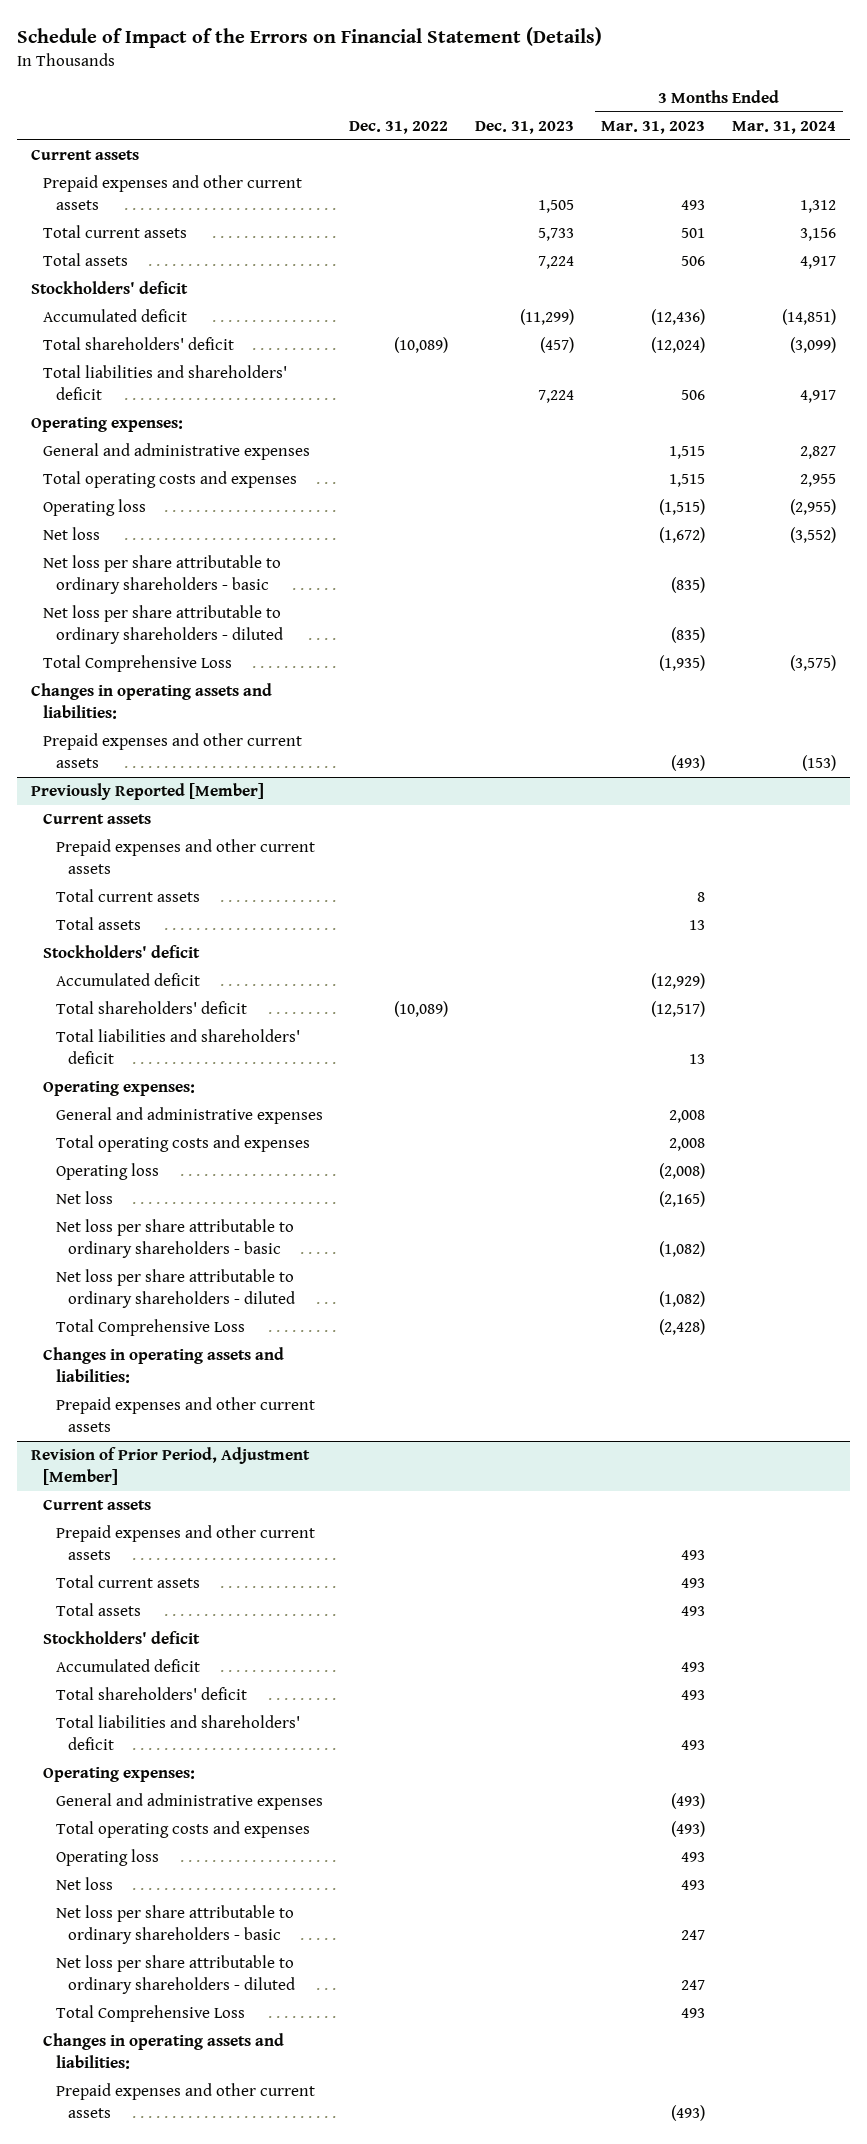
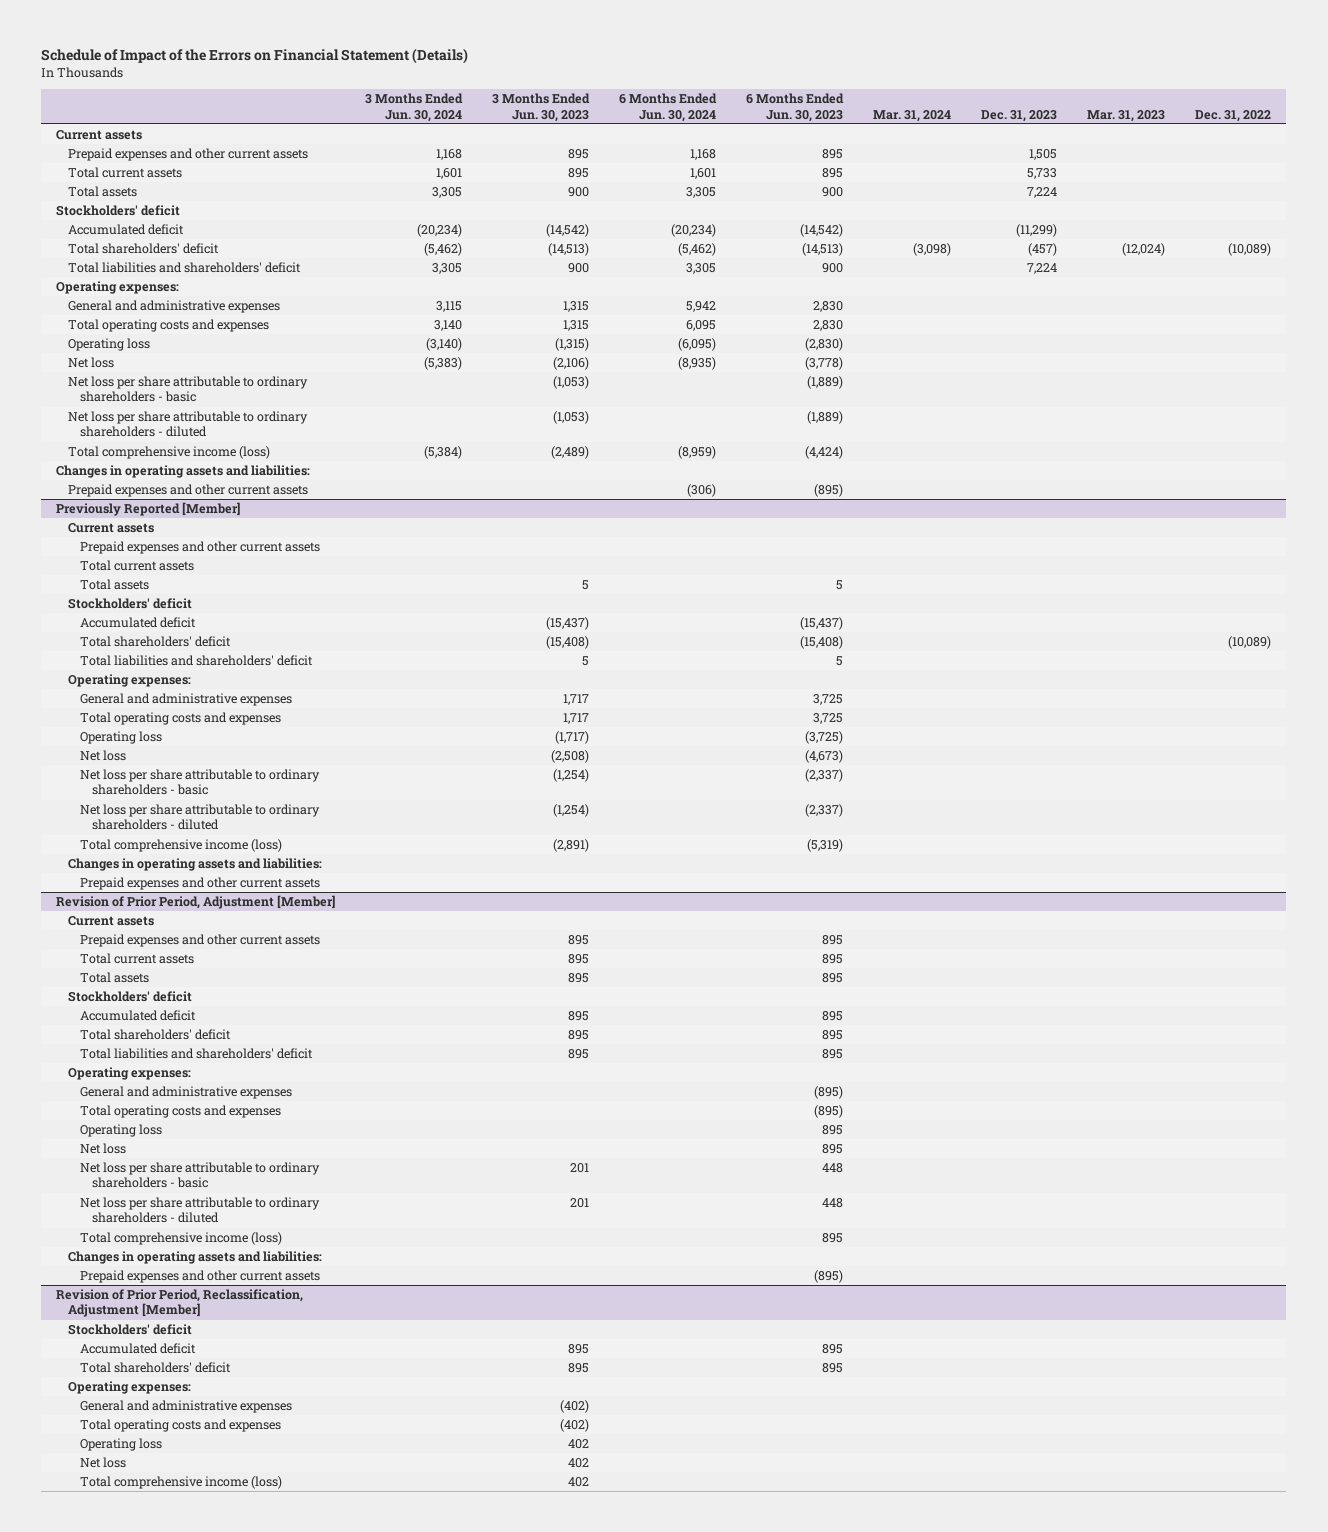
- | Dec. 31, 2022 | Dec. 31, 2023 | 3 Months Ended Mar. 31, 2023 | 3 Months Ended Mar. 31, 2024
+ | 3 Months Ended Jun. 30, 2024 | 3 Months Ended Jun. 30, 2023 | 6 Months Ended Jun. 30, 2024 | 6 Months Ended Jun. 30, 2023 | Mar. 31, 2024 | Dec. 31, 2023 | Mar. 31, 2023 | Dec. 31, 2022
- Total Comprehensive Loss | | | (1,935) | (3,575)
+ Total comprehensive income (loss) | (5,384) | (2,489) | (8,959) | (4,424) | | | |
@ Previously Reported [Member]
- Total Comprehensive Loss | | | (2,428) |
+ Total comprehensive income (loss) | | (2,891) | | (5,319) | | | |
@ Revision of Prior Period, Adjustment [Member]
- Total Comprehensive Loss | | | 493 |
+ Total comprehensive income (loss) | | | | 895 | | | |
+ Revision of Prior Period, Reclassification, Adjustment [Member]
+ Stockholders' deficit
+ Accumulated deficit | | 895 | | 895 | | | |
+ Total shareholders' deficit | | 895 | | 895 | | | |
+ Operating expenses:
+ General and administrative expenses | | (402) | | | | | |
+ Total operating costs and expenses | | (402) | | | | | |
+ Operating loss | | 402 | | | | | |
+ Net loss | | 402 | | | | | |
+ Total comprehensive income (loss) | | 402 | | | | | |

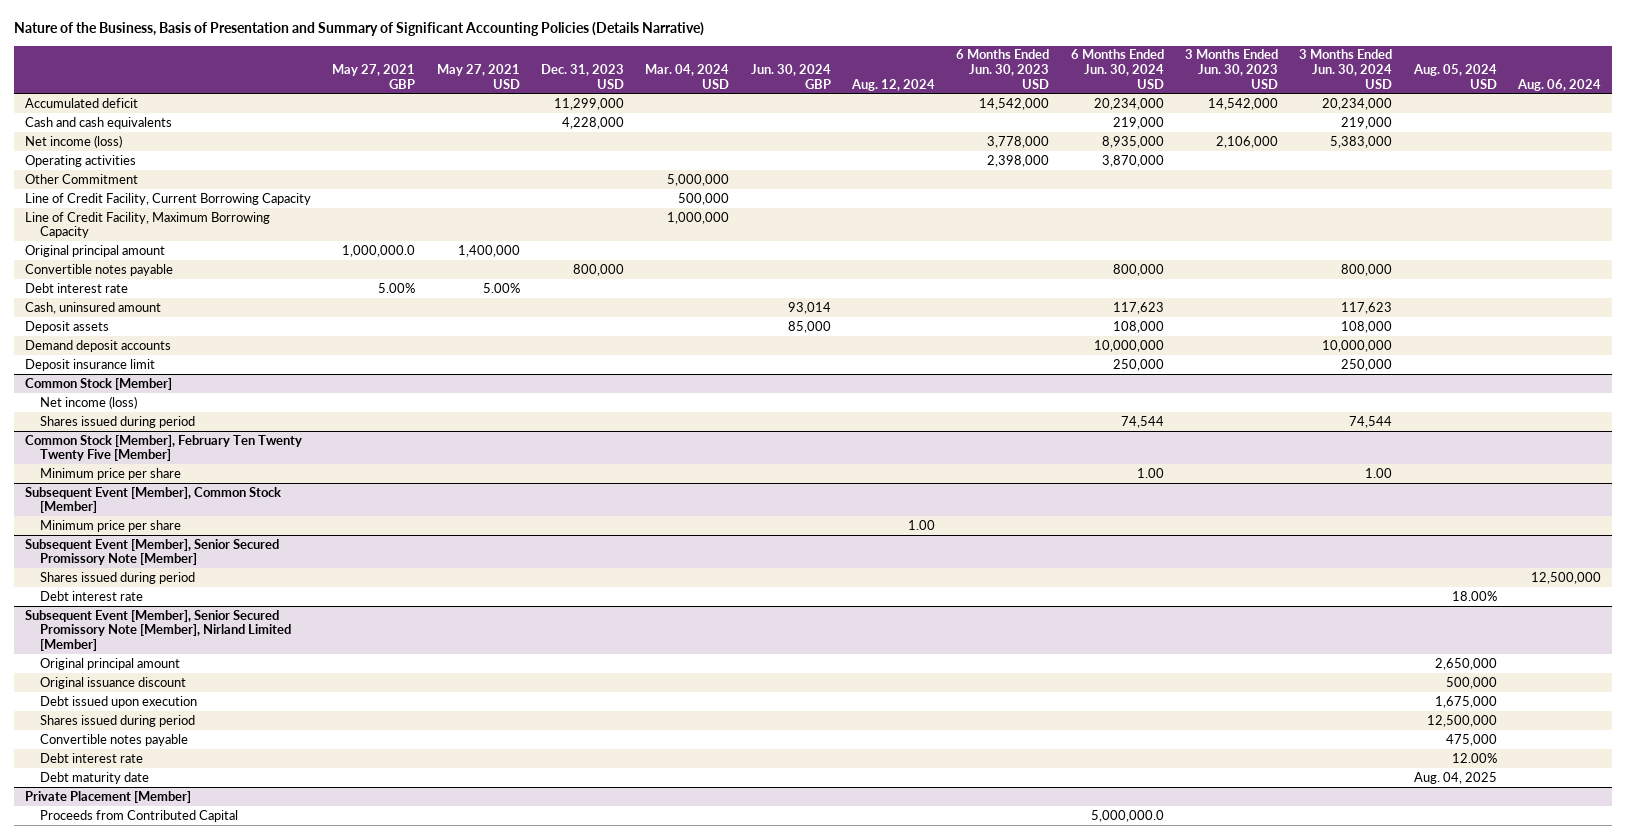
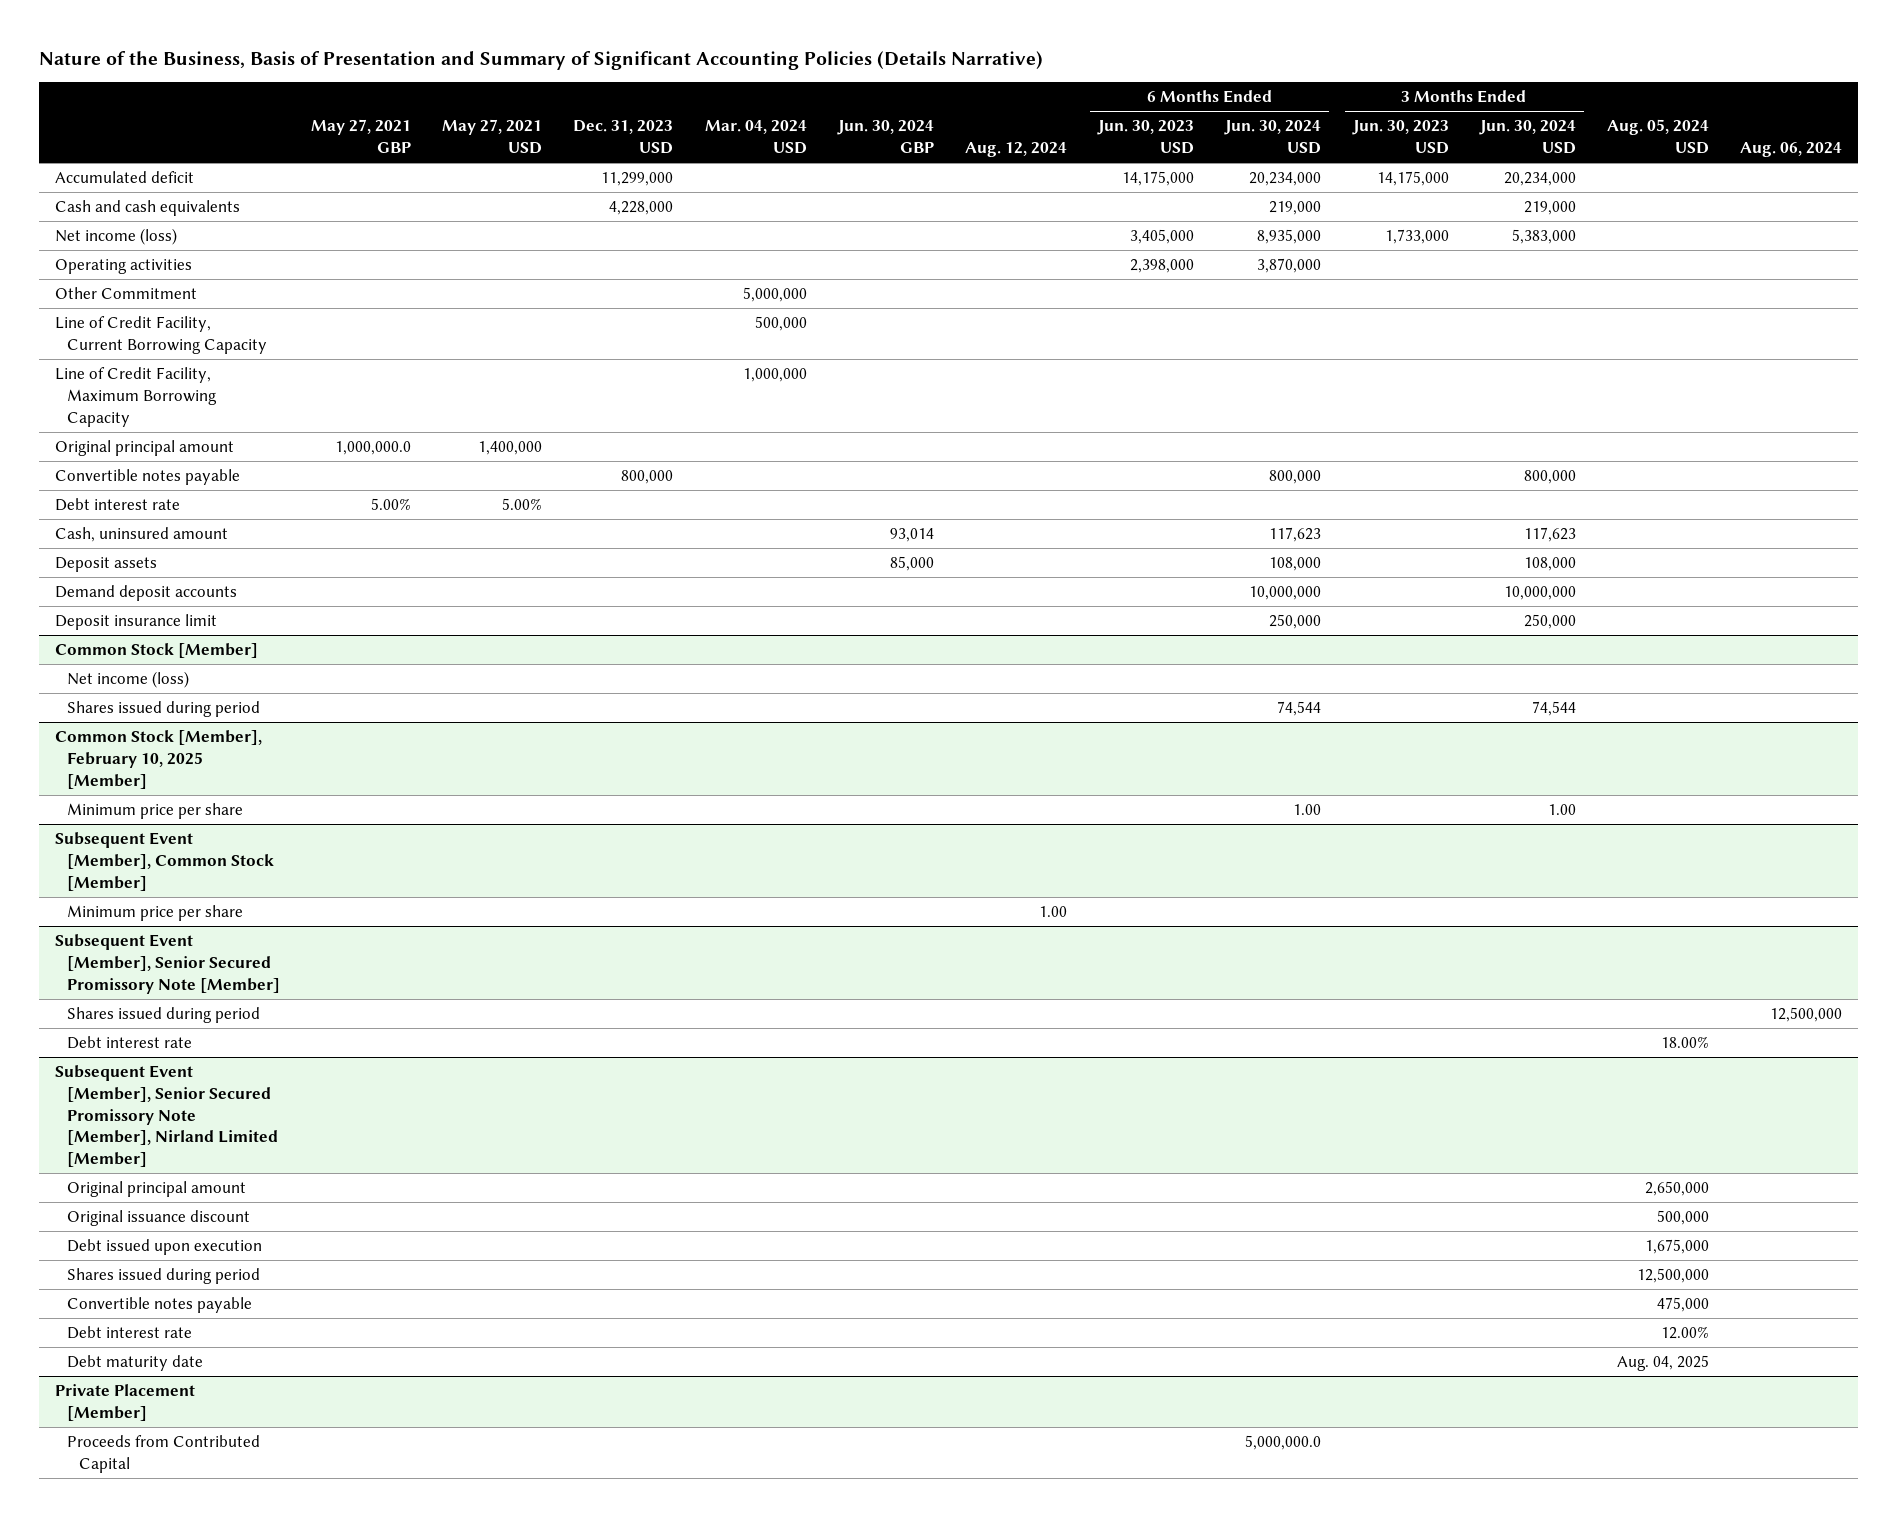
- Accumulated deficit | | | 11,299,000 | | | | 14,542,000 | 20,234,000 | 14,542,000 | 20,234,000 | |
+ Accumulated deficit | | | 11,299,000 | | | | 14,175,000 | 20,234,000 | 14,175,000 | 20,234,000 | |
- Net income (loss) | | | | | | | 3,778,000 | 8,935,000 | 2,106,000 | 5,383,000 | |
+ Net income (loss) | | | | | | | 3,405,000 | 8,935,000 | 1,733,000 | 5,383,000 | |
- Common Stock [Member], February Ten Twenty Twenty Five [Member]
+ Common Stock [Member], February 10, 2025 [Member]

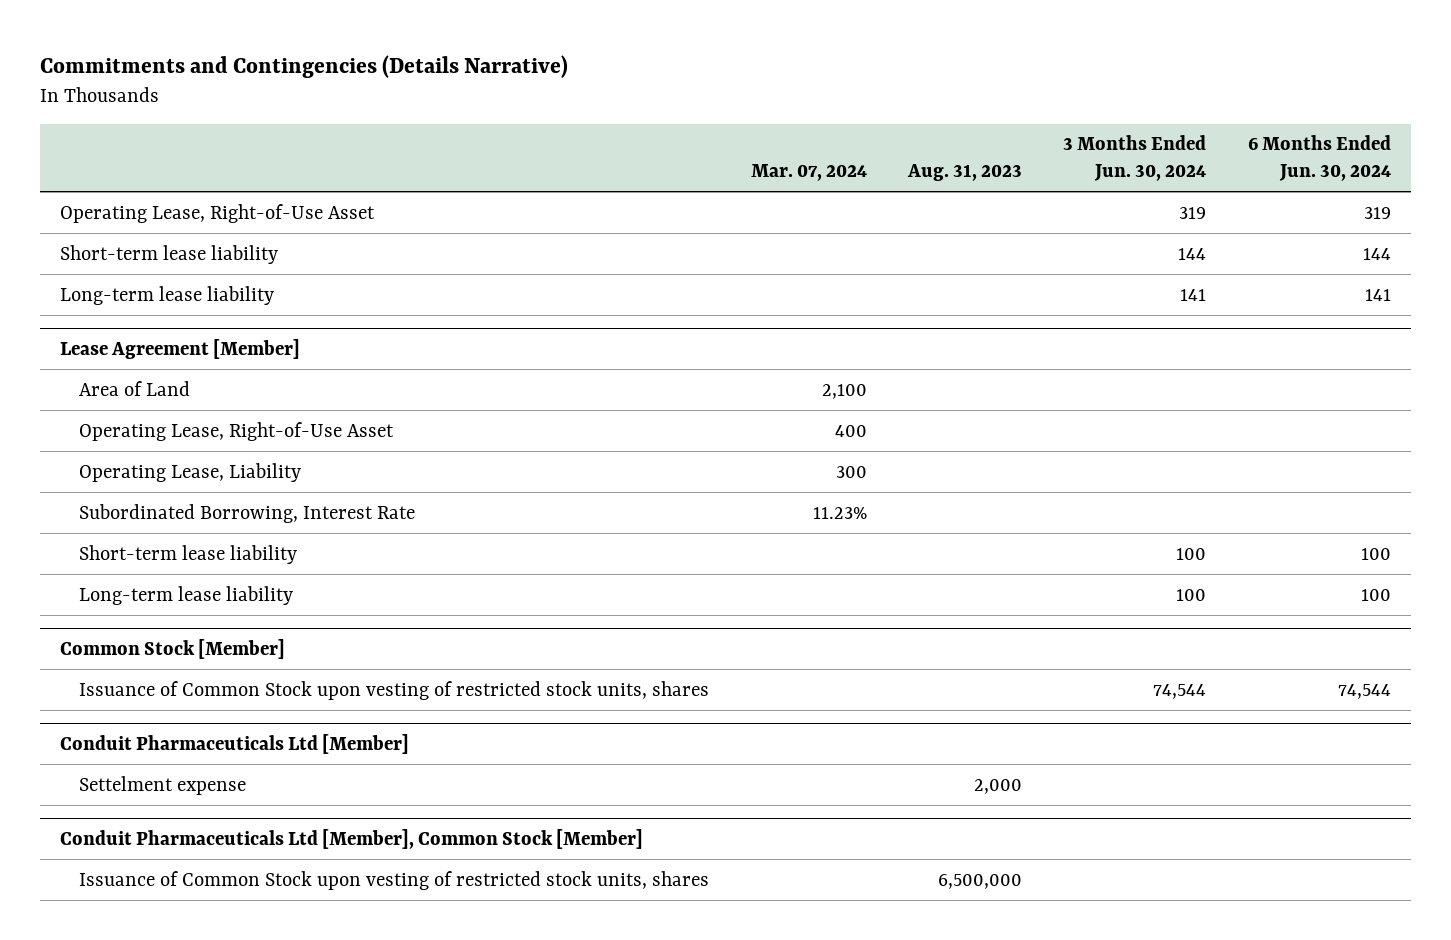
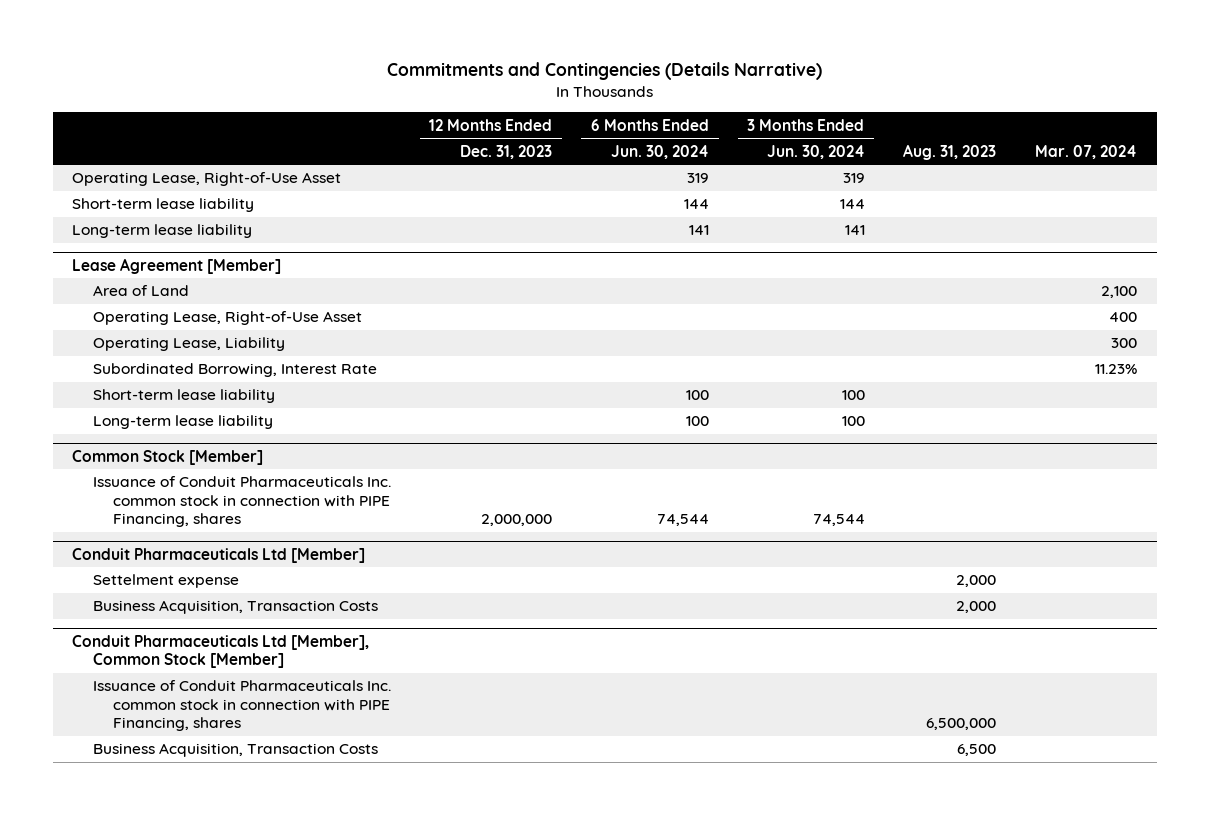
- | Mar. 07, 2024 | Aug. 31, 2023 | 3 Months Ended Jun. 30, 2024 | 6 Months Ended Jun. 30, 2024
+ | 12 Months Ended Dec. 31, 2023 | 6 Months Ended Jun. 30, 2024 | 3 Months Ended Jun. 30, 2024 | Aug. 31, 2023 | Mar. 07, 2024
@ Common Stock [Member]
- Issuance of Common Stock upon vesting of restricted stock units, shares | | | 74,544 | 74,544
+ Issuance of Conduit Pharmaceuticals Inc. common stock in connection with PIPE Financing, shares | 2,000,000 | 74,544 | 74,544 | |
@ Conduit Pharmaceuticals Ltd [Member]
+ Business Acquisition, Transaction Costs | | | | 2,000 |
@ Conduit Pharmaceuticals Ltd [Member], Common Stock [Member]
- Issuance of Common Stock upon vesting of restricted stock units, shares | | 6,500,000 | |
+ Issuance of Conduit Pharmaceuticals Inc. common stock in connection with PIPE Financing, shares | | | | 6,500,000 |
+ Business Acquisition, Transaction Costs | | | | 6,500 |

